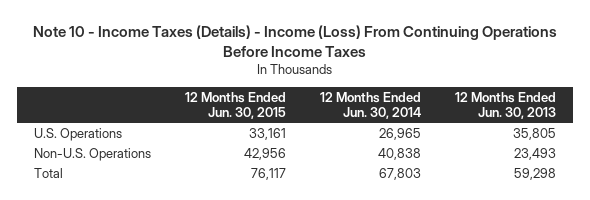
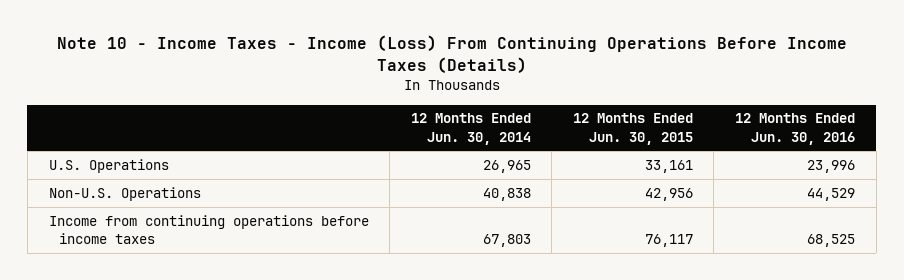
- Note 10 - Income Taxes (Details) - Income (Loss) From Continuing Operations Before Income Taxes
+ Note 10 - Income Taxes - Income (Loss) From Continuing Operations Before Income Taxes (Details)
- | 12 Months Ended Jun. 30, 2015 | 12 Months Ended Jun. 30, 2014 | 12 Months Ended Jun. 30, 2013
+ | 12 Months Ended Jun. 30, 2014 | 12 Months Ended Jun. 30, 2015 | 12 Months Ended Jun. 30, 2016
- Total | 76,117 | 67,803 | 59,298
+ Income from continuing operations before income taxes | 67,803 | 76,117 | 68,525

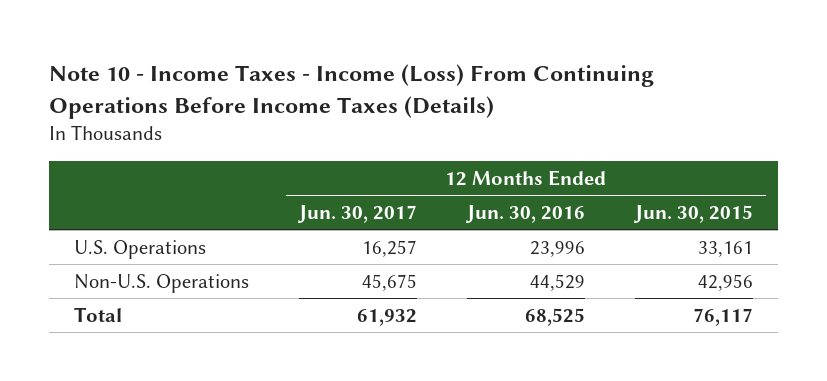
- | 12 Months Ended Jun. 30, 2014 | 12 Months Ended Jun. 30, 2015 | 12 Months Ended Jun. 30, 2016
+ | 12 Months Ended Jun. 30, 2017 | 12 Months Ended Jun. 30, 2016 | 12 Months Ended Jun. 30, 2015
- Income from continuing operations before income taxes | 67,803 | 76,117 | 68,525
+ Total | 61,932 | 68,525 | 76,117

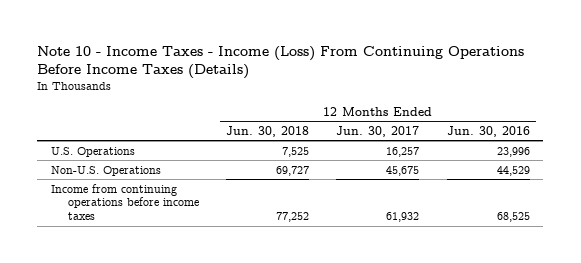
- | 12 Months Ended Jun. 30, 2017 | 12 Months Ended Jun. 30, 2016 | 12 Months Ended Jun. 30, 2015
+ | 12 Months Ended Jun. 30, 2018 | 12 Months Ended Jun. 30, 2017 | 12 Months Ended Jun. 30, 2016
- Total | 61,932 | 68,525 | 76,117
+ Income from continuing operations before income taxes | 77,252 | 61,932 | 68,525

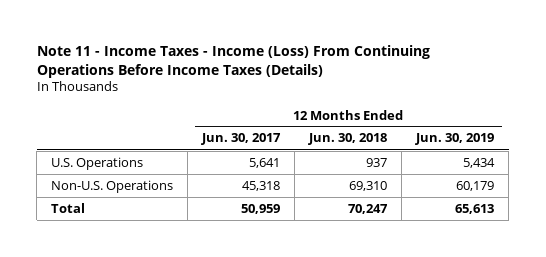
- Note 10 - Income Taxes - Income (Loss) From Continuing Operations Before Income Taxes (Details)
+ Note 11 - Income Taxes - Income (Loss) From Continuing Operations Before Income Taxes (Details)
- | 12 Months Ended Jun. 30, 2018 | 12 Months Ended Jun. 30, 2017 | 12 Months Ended Jun. 30, 2016
+ | 12 Months Ended Jun. 30, 2017 | 12 Months Ended Jun. 30, 2018 | 12 Months Ended Jun. 30, 2019
- U.S. Operations | 7,525 | 16,257 | 23,996
- Non-U.S. Operations | 69,727 | 45,675 | 44,529
- Income from continuing operations before income taxes | 77,252 | 61,932 | 68,525
+ U.S. Operations | 5,641 | 937 | 5,434
+ Non-U.S. Operations | 45,318 | 69,310 | 60,179
+ Total | 50,959 | 70,247 | 65,613

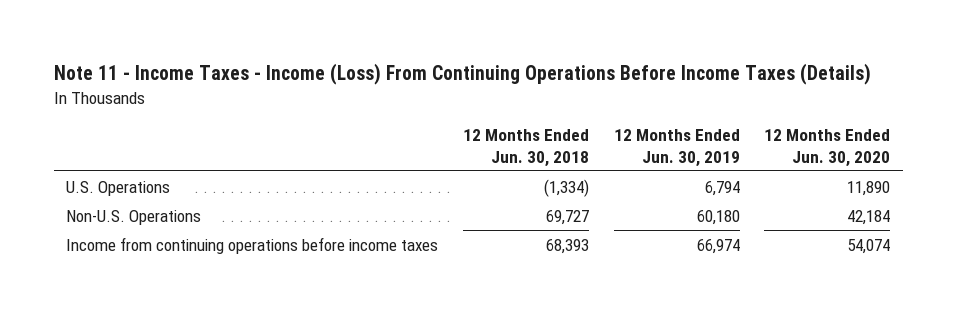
- | 12 Months Ended Jun. 30, 2017 | 12 Months Ended Jun. 30, 2018 | 12 Months Ended Jun. 30, 2019
+ | 12 Months Ended Jun. 30, 2018 | 12 Months Ended Jun. 30, 2019 | 12 Months Ended Jun. 30, 2020
- U.S. Operations | 5,641 | 937 | 5,434
- Non-U.S. Operations | 45,318 | 69,310 | 60,179
- Total | 50,959 | 70,247 | 65,613
+ U.S. Operations | (1,334) | 6,794 | 11,890
+ Non-U.S. Operations | 69,727 | 60,180 | 42,184
+ Income from continuing operations before income taxes | 68,393 | 66,974 | 54,074

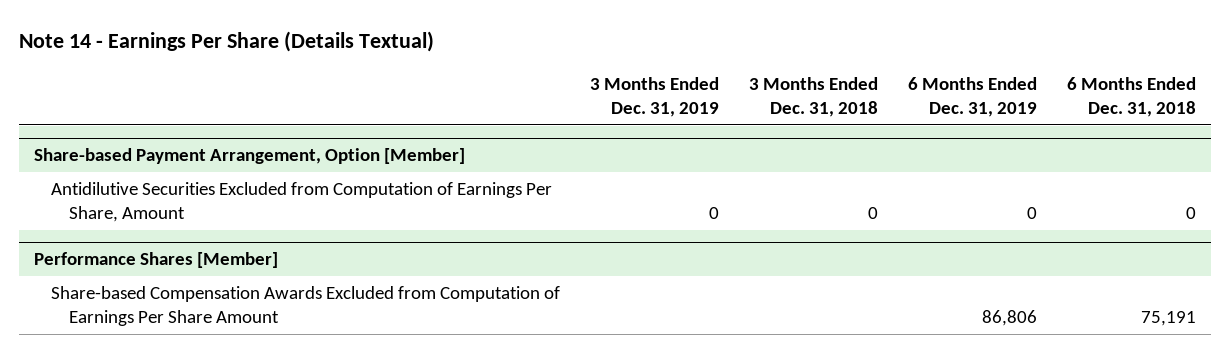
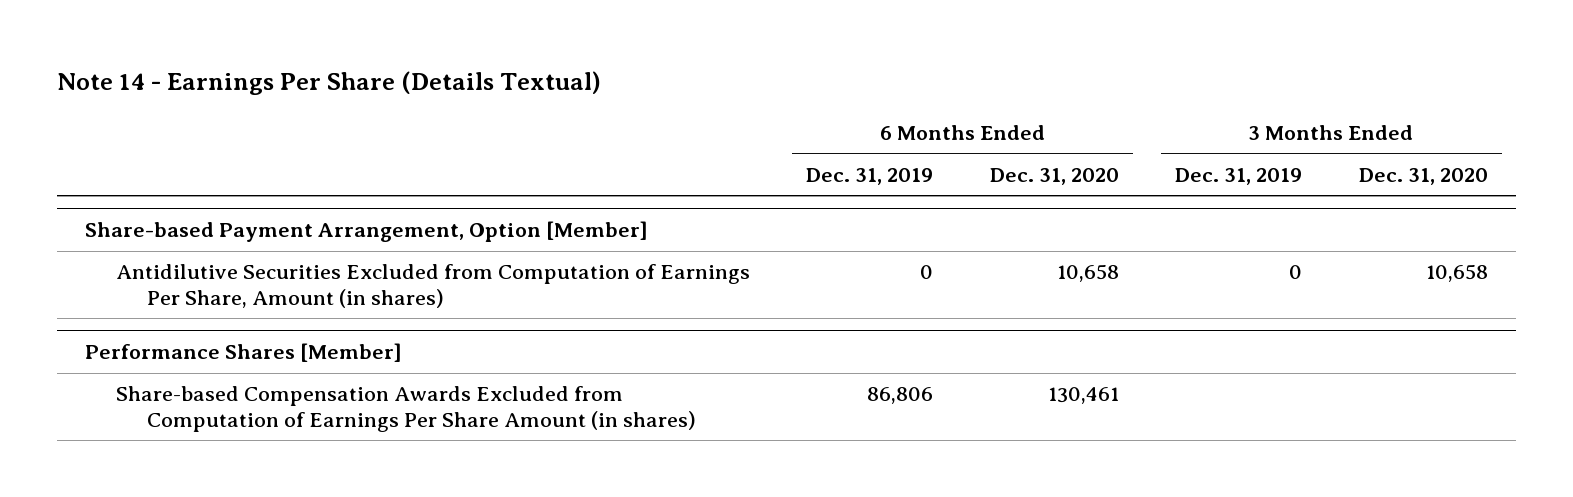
- | 3 Months Ended Dec. 31, 2019 | 3 Months Ended Dec. 31, 2018 | 6 Months Ended Dec. 31, 2019 | 6 Months Ended Dec. 31, 2018
+ | 6 Months Ended Dec. 31, 2019 | 6 Months Ended Dec. 31, 2020 | 3 Months Ended Dec. 31, 2019 | 3 Months Ended Dec. 31, 2020
@ Share-based Payment Arrangement, Option [Member]
- Antidilutive Securities Excluded from Computation of Earnings Per Share, Amount | 0 | 0 | 0 | 0
+ Antidilutive Securities Excluded from Computation of Earnings Per Share, Amount (in shares) | 0 | 10,658 | 0 | 10,658
@ Performance Shares [Member]
- Share-based Compensation Awards Excluded from Computation of Earnings Per Share Amount | | | 86,806 | 75,191
+ Share-based Compensation Awards Excluded from Computation of Earnings Per Share Amount (in shares) | 86,806 | 130,461 | |

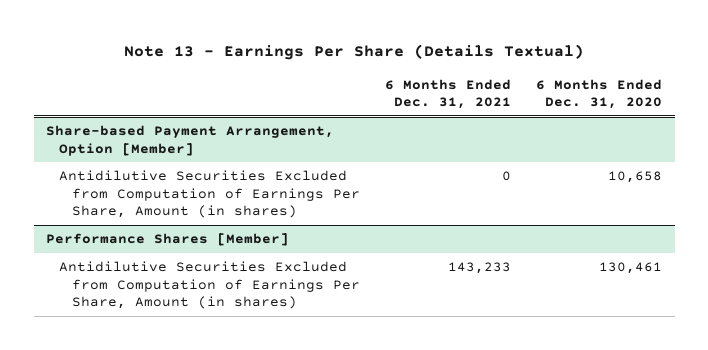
- Note 14 - Earnings Per Share (Details Textual)
+ Note 13 - Earnings Per Share (Details Textual)
- | 6 Months Ended Dec. 31, 2019 | 6 Months Ended Dec. 31, 2020 | 3 Months Ended Dec. 31, 2019 | 3 Months Ended Dec. 31, 2020
+ | 6 Months Ended Dec. 31, 2021 | 6 Months Ended Dec. 31, 2020
@ Performance Shares [Member]
- Share-based Compensation Awards Excluded from Computation of Earnings Per Share Amount (in shares) | 86,806 | 130,461 | |
+ Antidilutive Securities Excluded from Computation of Earnings Per Share, Amount (in shares) | 143,233 | 130,461

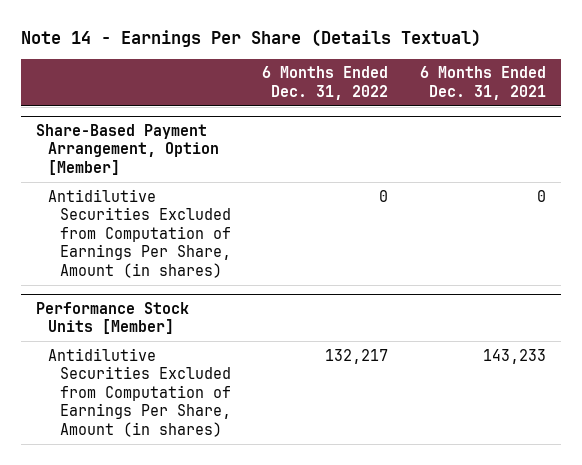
- Note 13 - Earnings Per Share (Details Textual)
+ Note 14 - Earnings Per Share (Details Textual)
- | 6 Months Ended Dec. 31, 2021 | 6 Months Ended Dec. 31, 2020
+ | 6 Months Ended Dec. 31, 2022 | 6 Months Ended Dec. 31, 2021
- Share-based Payment Arrangement, Option [Member]
+ Share-Based Payment Arrangement, Option [Member]
- Performance Shares [Member]
+ Performance Stock Units [Member]

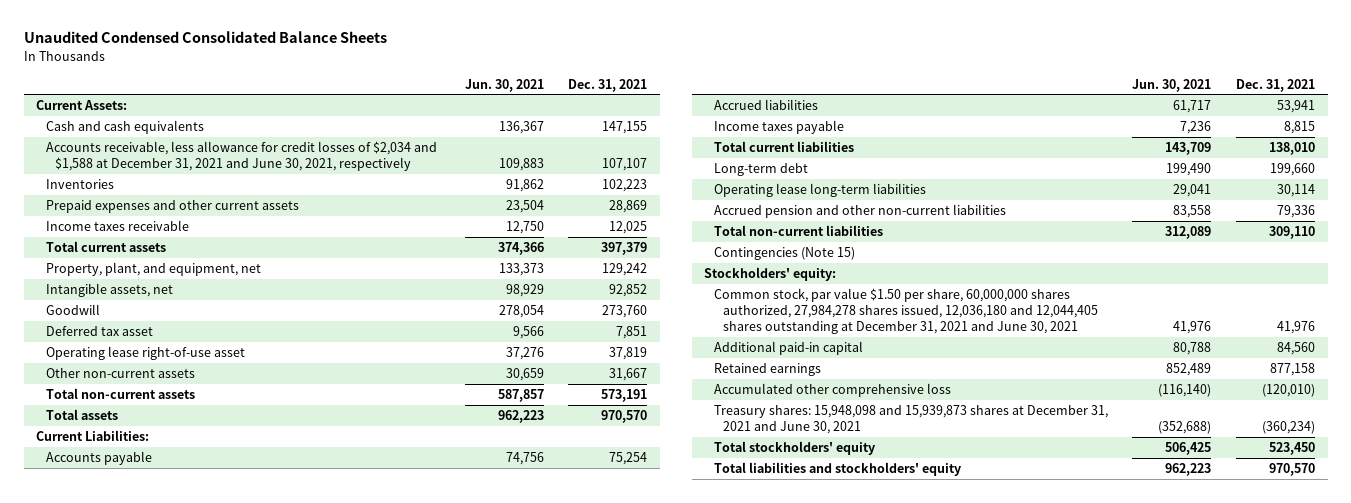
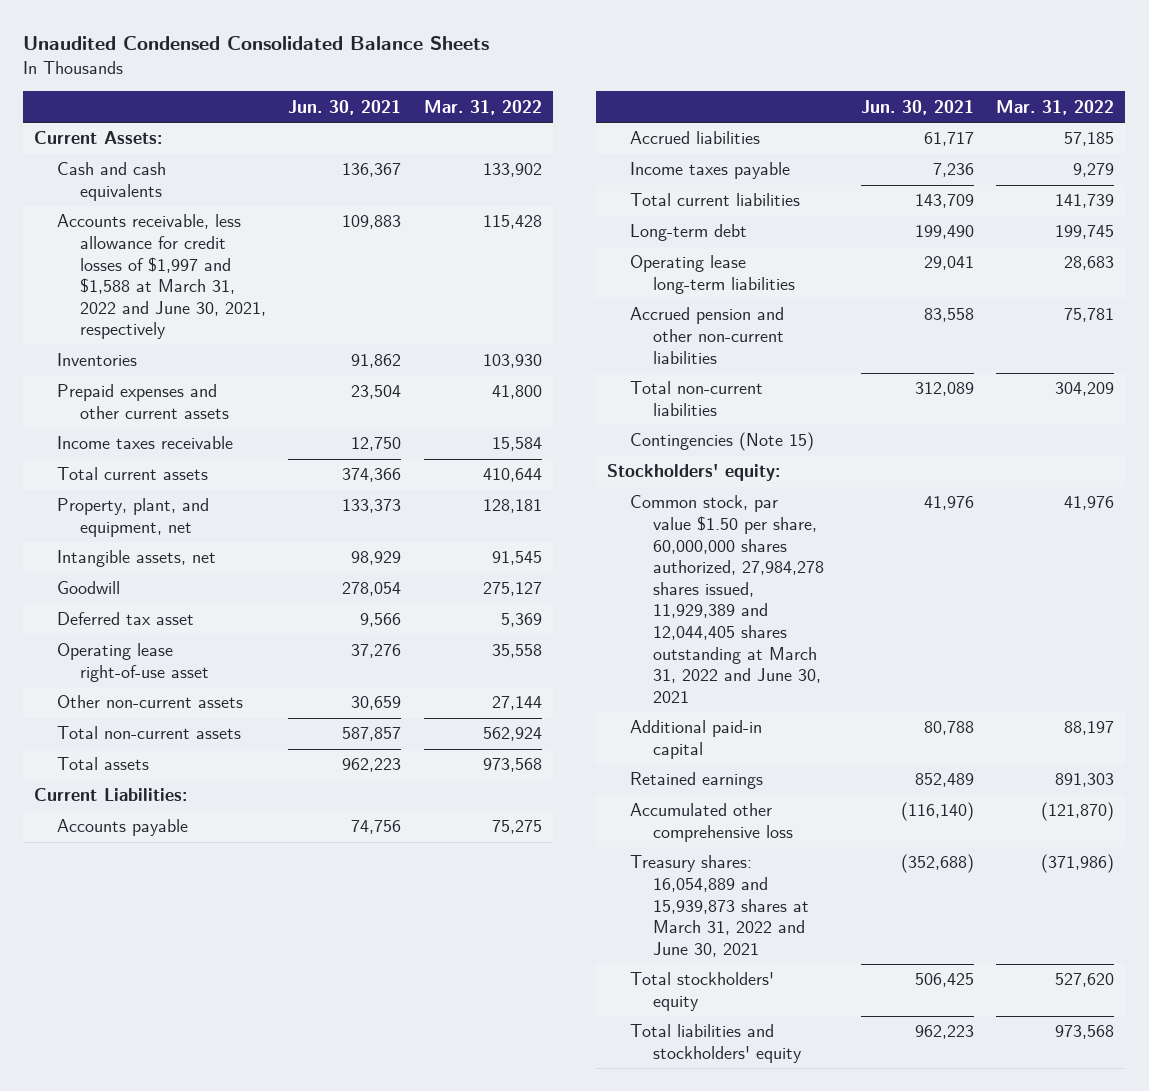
- | Jun. 30, 2021 | Dec. 31, 2021
+ | Jun. 30, 2021 | Mar. 31, 2022
- Accounts receivable, less allowance for credit losses of $2,034 and $1,588 at December 31, 2021 and June 30, 2021, respectively | 109,883 | 107,107
+ Accounts receivable, less allowance for credit losses of $1,997 and $1,588 at March 31, 2022 and June 30, 2021, respectively | 109,883 | 115,428
- Common stock, par value $1.50 per share, 60,000,000 shares authorized, 27,984,278 shares issued, 12,036,180 and 12,044,405 shares outstanding at December 31, 2021 and June 30, 2021 | 41,976 | 41,976
+ Common stock, par value $1.50 per share, 60,000,000 shares authorized, 27,984,278 shares issued, 11,929,389 and 12,044,405 shares outstanding at March 31, 2022 and June 30, 2021 | 41,976 | 41,976
- Treasury shares: 15,948,098 and 15,939,873 shares at December 31, 2021 and June 30, 2021 | (352,688) | (360,234)
+ Treasury shares: 16,054,889 and 15,939,873 shares at March 31, 2022 and June 30, 2021 | (352,688) | (371,986)

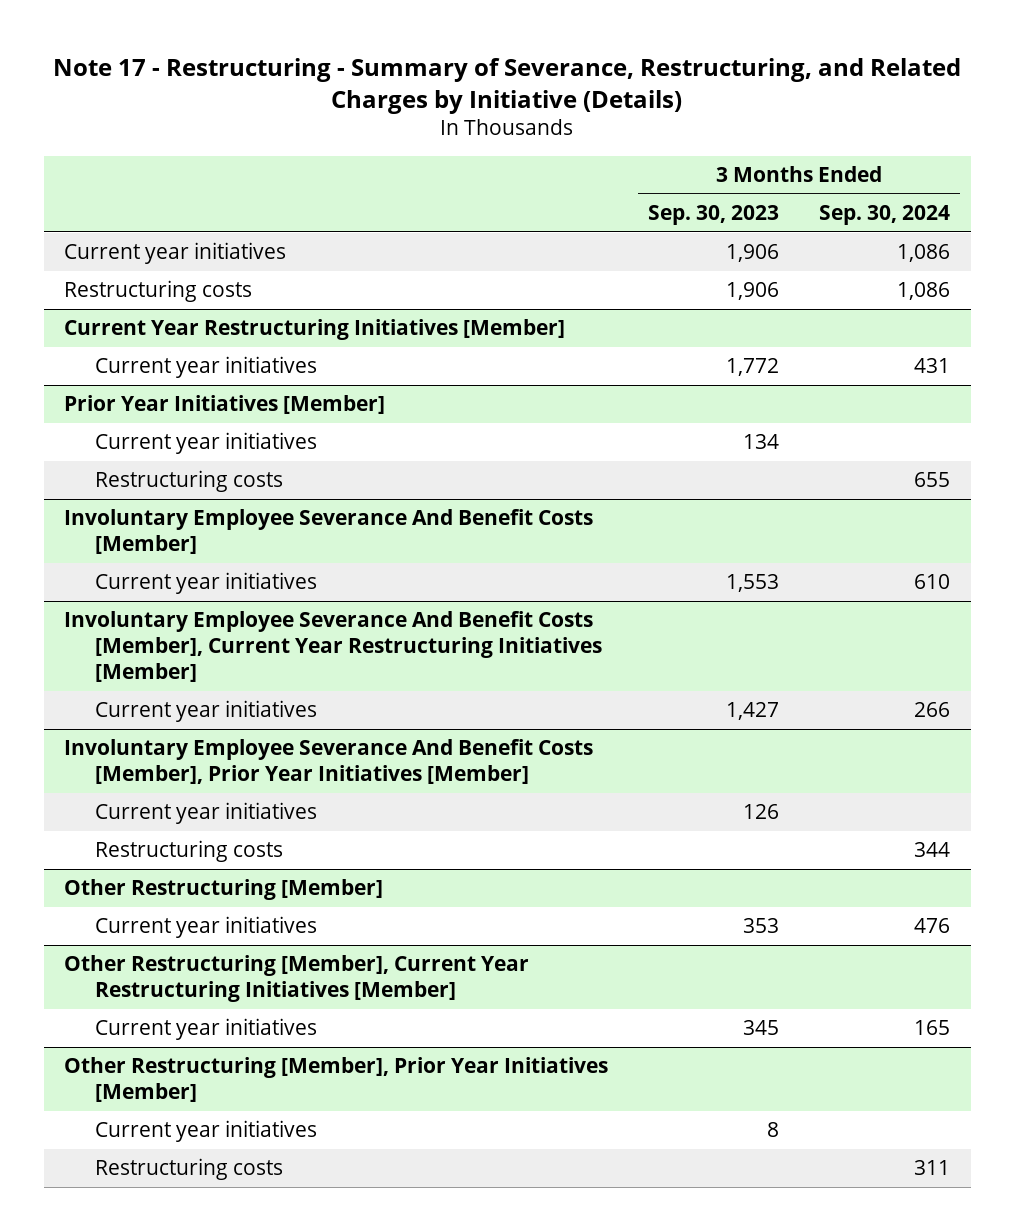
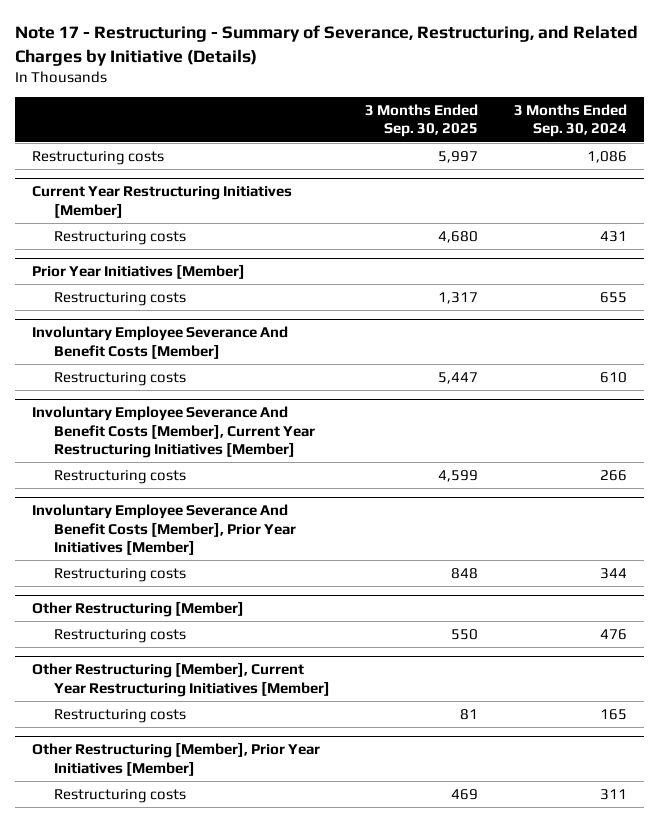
- | 3 Months Ended Sep. 30, 2023 | 3 Months Ended Sep. 30, 2024
+ | 3 Months Ended Sep. 30, 2025 | 3 Months Ended Sep. 30, 2024
- Current year initiatives | 1,906 | 1,086
@ Current Year Restructuring Initiatives [Member]
- Current year initiatives | 1,772 | 431
+ Restructuring costs | 4,680 | 431
@ Prior Year Initiatives [Member]
- Current year initiatives | 134 |
@ Involuntary Employee Severance And Benefit Costs [Member]
- Current year initiatives | 1,553 | 610
+ Restructuring costs | 5,447 | 610
@ Involuntary Employee Severance And Benefit Costs [Member], Current Year Restructuring Initiatives [Member]
- Current year initiatives | 1,427 | 266
+ Restructuring costs | 4,599 | 266
@ Involuntary Employee Severance And Benefit Costs [Member], Prior Year Initiatives [Member]
- Current year initiatives | 126 |
@ Other Restructuring [Member]
- Current year initiatives | 353 | 476
+ Restructuring costs | 550 | 476
@ Other Restructuring [Member], Current Year Restructuring Initiatives [Member]
- Current year initiatives | 345 | 165
+ Restructuring costs | 81 | 165
@ Other Restructuring [Member], Prior Year Initiatives [Member]
- Current year initiatives | 8 |

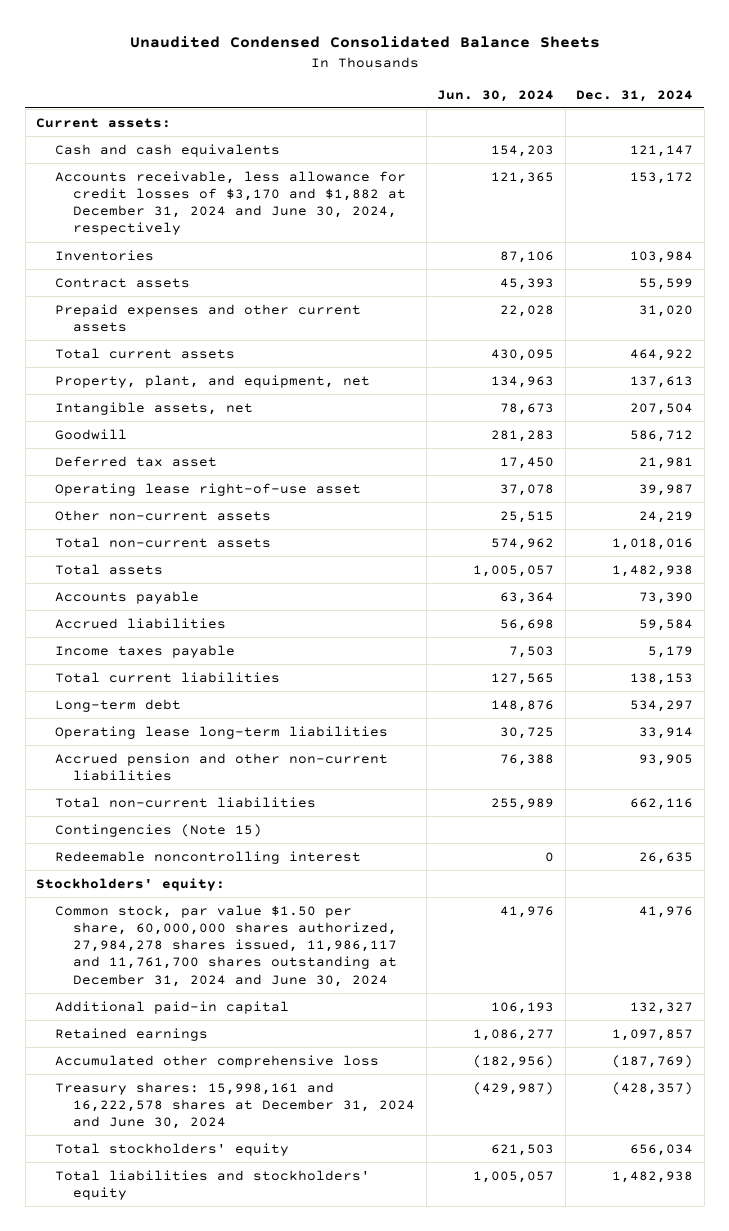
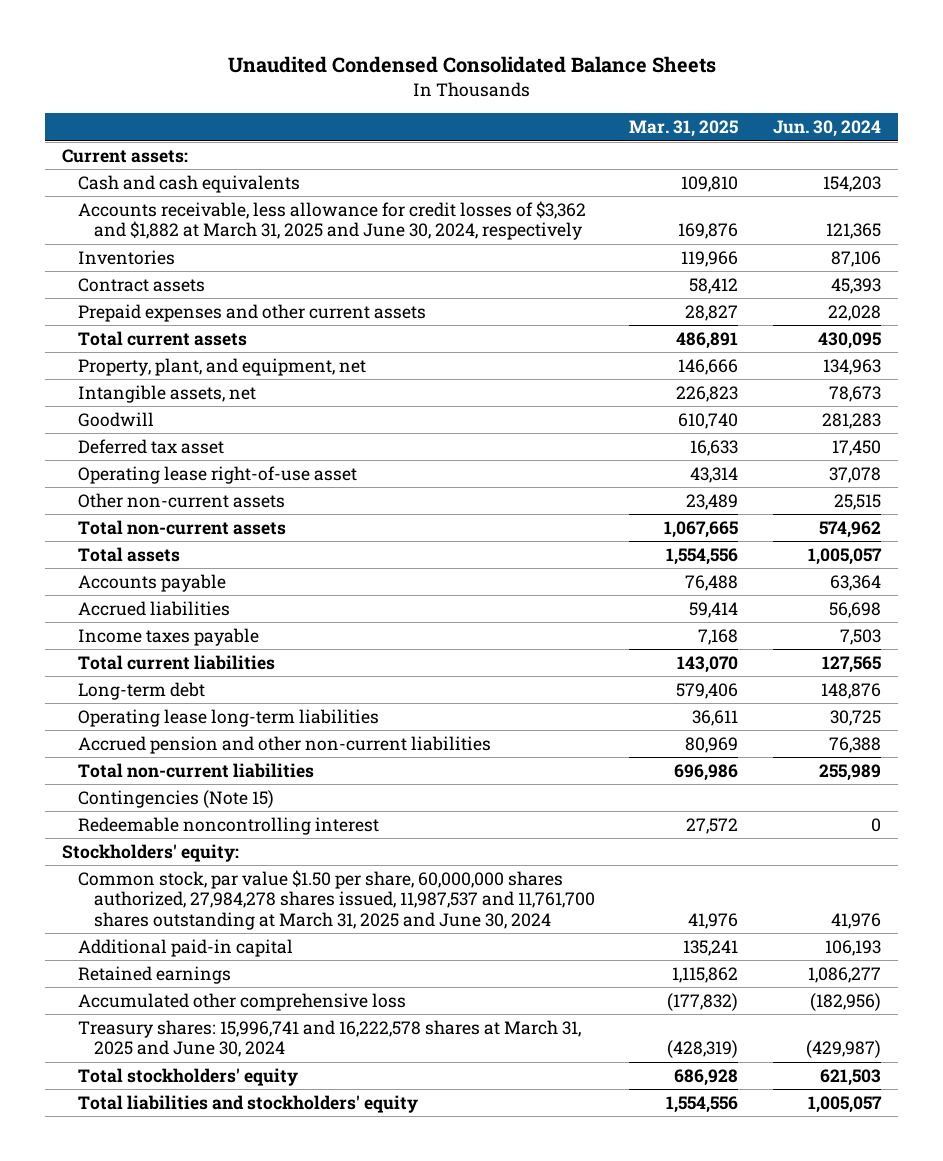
- | Jun. 30, 2024 | Dec. 31, 2024
+ | Mar. 31, 2025 | Jun. 30, 2024
- Accounts receivable, less allowance for credit losses of $3,170 and $1,882 at December 31, 2024 and June 30, 2024, respectively | 121,365 | 153,172
+ Accounts receivable, less allowance for credit losses of $3,362 and $1,882 at March 31, 2025 and June 30, 2024, respectively | 169,876 | 121,365
- Common stock, par value $1.50 per share, 60,000,000 shares authorized, 27,984,278 shares issued, 11,986,117 and 11,761,700 shares outstanding at December 31, 2024 and June 30, 2024 | 41,976 | 41,976
+ Common stock, par value $1.50 per share, 60,000,000 shares authorized, 27,984,278 shares issued, 11,987,537 and 11,761,700 shares outstanding at March 31, 2025 and June 30, 2024 | 41,976 | 41,976
- Treasury shares: 15,998,161 and 16,222,578 shares at December 31, 2024 and June 30, 2024 | (429,987) | (428,357)
+ Treasury shares: 15,996,741 and 16,222,578 shares at March 31, 2025 and June 30, 2024 | (428,319) | (429,987)

